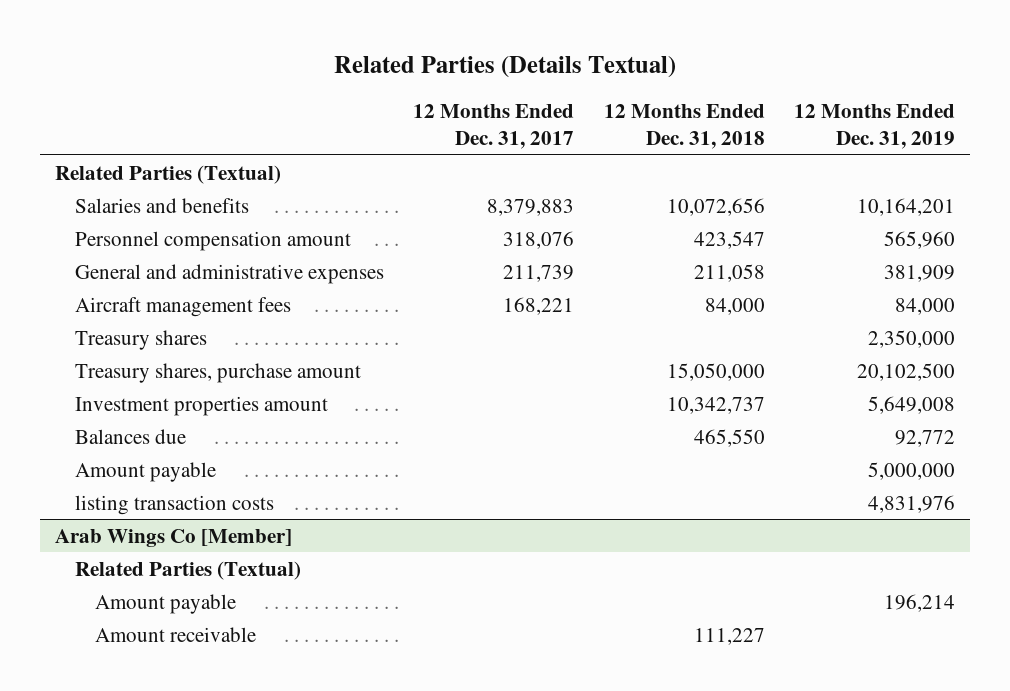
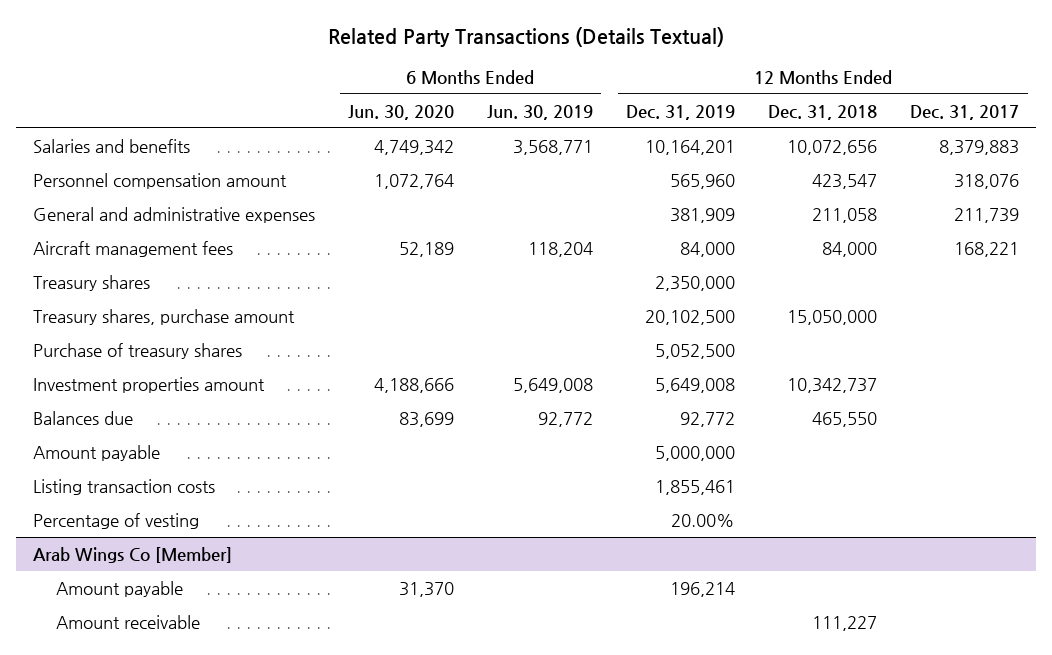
- Related Parties (Details Textual)
+ Related Party Transactions (Details Textual)
- | 12 Months Ended Dec. 31, 2017 | 12 Months Ended Dec. 31, 2018 | 12 Months Ended Dec. 31, 2019
+ | 6 Months Ended Jun. 30, 2020 | 6 Months Ended Jun. 30, 2019 | 12 Months Ended Dec. 31, 2019 | 12 Months Ended Dec. 31, 2018 | 12 Months Ended Dec. 31, 2017
- Related Parties (Textual)
+ Purchase of treasury shares | | | 5,052,500 | |
- listing transaction costs | | | 4,831,976
+ Listing transaction costs | | | 1,855,461 | |
+ Percentage of vesting | | | 20.00% | |
@ Arab Wings Co [Member]
- Related Parties (Textual)

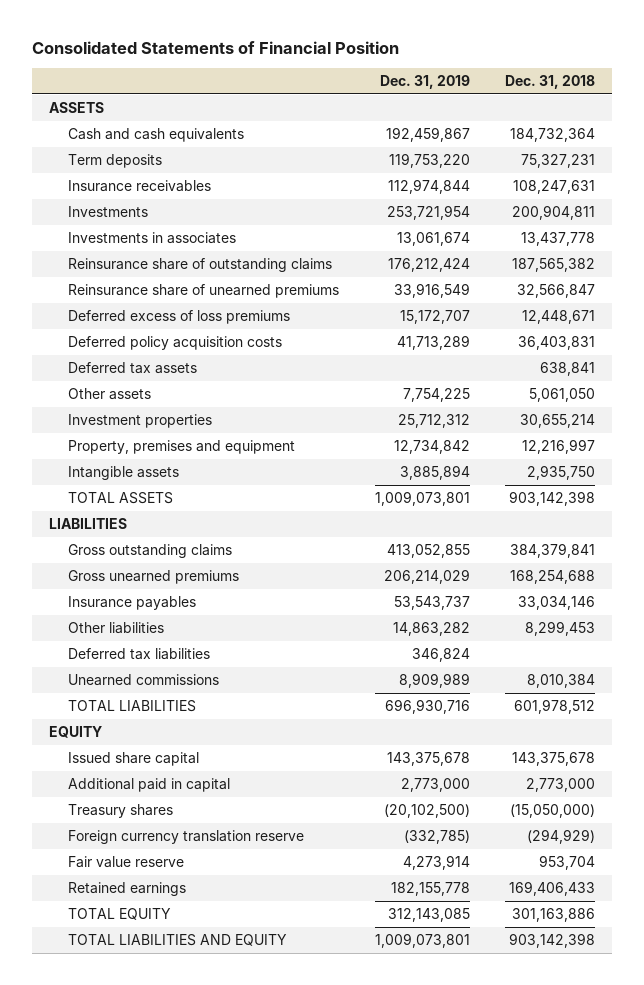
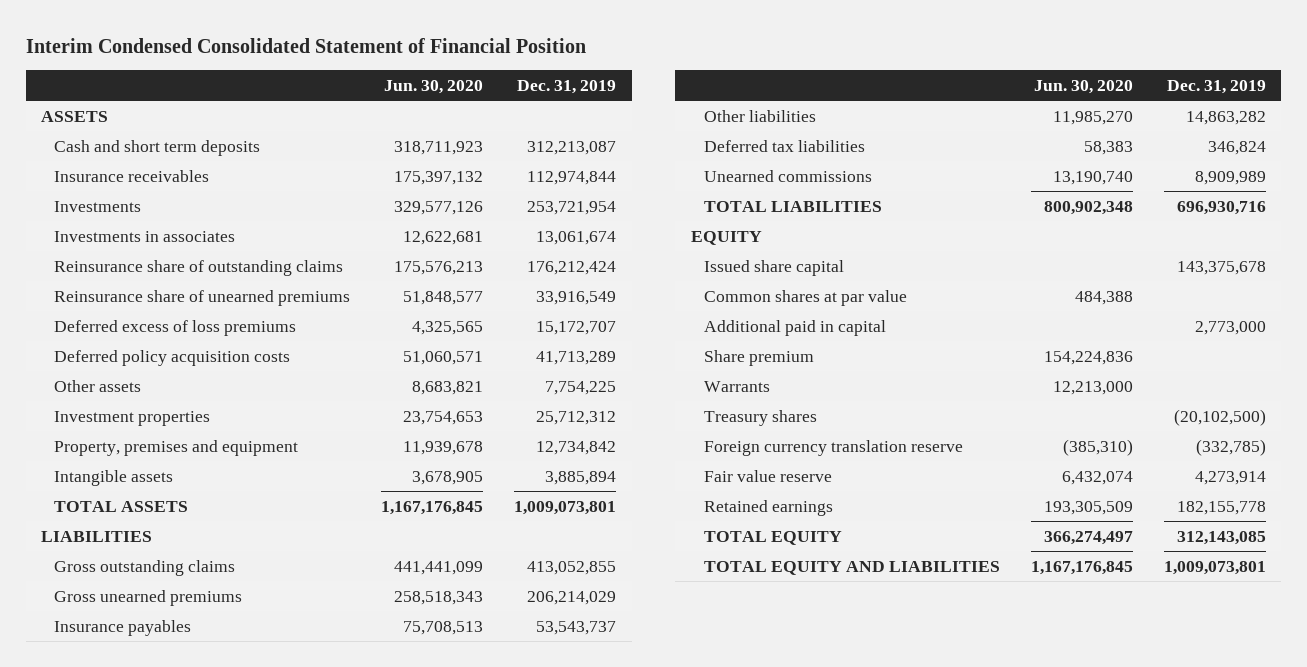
- Consolidated Statements of Financial Position
+ Interim Condensed Consolidated Statement of Financial Position
- | Dec. 31, 2019 | Dec. 31, 2018
+ | Jun. 30, 2020 | Dec. 31, 2019
- Cash and cash equivalents | 192,459,867 | 184,732,364
- Term deposits | 119,753,220 | 75,327,231
+ Cash and short term deposits | 318,711,923 | 312,213,087
- Deferred tax assets | | 638,841
+ Common shares at par value | 484,388 |
+ Share premium | 154,224,836 |
+ Warrants | 12,213,000 |
- TOTAL LIABILITIES AND EQUITY | 1,009,073,801 | 903,142,398
+ TOTAL EQUITY AND LIABILITIES | 1,167,176,845 | 1,009,073,801

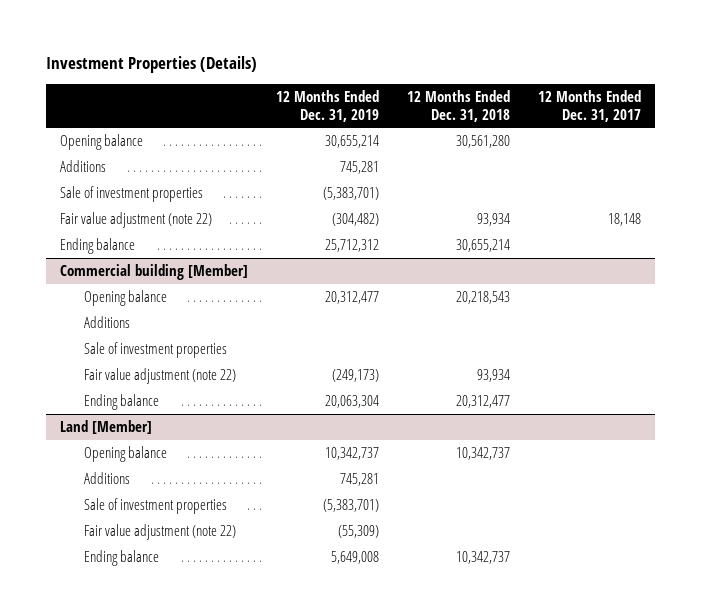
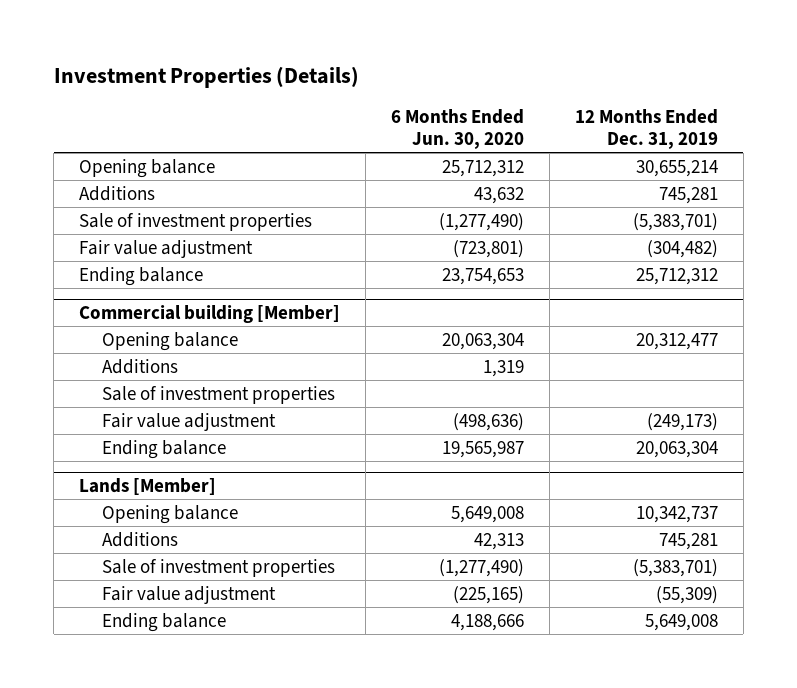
- | 12 Months Ended Dec. 31, 2019 | 12 Months Ended Dec. 31, 2018 | 12 Months Ended Dec. 31, 2017
+ | 6 Months Ended Jun. 30, 2020 | 12 Months Ended Dec. 31, 2019
- Fair value adjustment (note 22) | (304,482) | 93,934 | 18,148
+ Fair value adjustment | (723,801) | (304,482)
@ Commercial building [Member]
- Fair value adjustment (note 22) | (249,173) | 93,934 |
+ Fair value adjustment | (498,636) | (249,173)
- Land [Member]
+ Lands [Member]
- Fair value adjustment (note 22) | (55,309) | |
+ Fair value adjustment | (225,165) | (55,309)

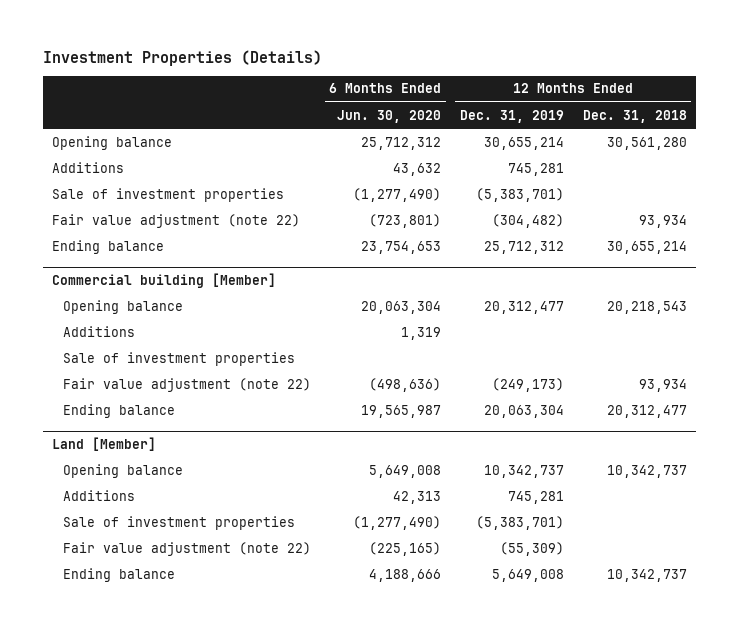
- | 6 Months Ended Jun. 30, 2020 | 12 Months Ended Dec. 31, 2019
+ | 6 Months Ended Jun. 30, 2020 | 12 Months Ended Dec. 31, 2019 | 12 Months Ended Dec. 31, 2018
- Fair value adjustment | (723,801) | (304,482)
+ Fair value adjustment (note 22) | (723,801) | (304,482) | 93,934
@ Commercial building [Member]
- Fair value adjustment | (498,636) | (249,173)
+ Fair value adjustment (note 22) | (498,636) | (249,173) | 93,934
- Lands [Member]
+ Land [Member]
- Fair value adjustment | (225,165) | (55,309)
+ Fair value adjustment (note 22) | (225,165) | (55,309) |

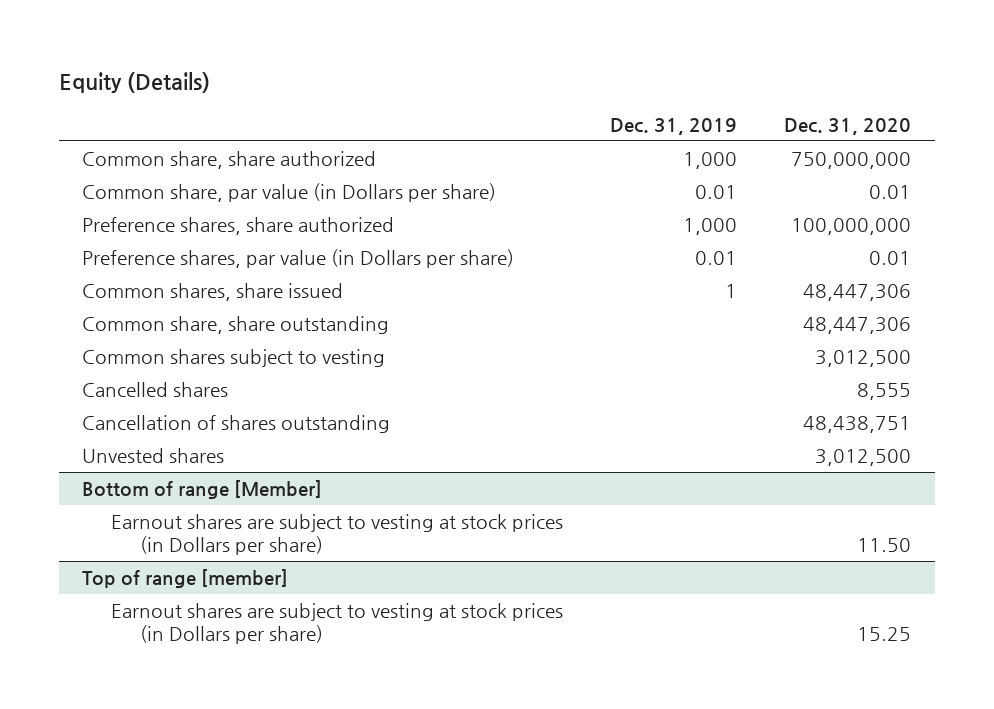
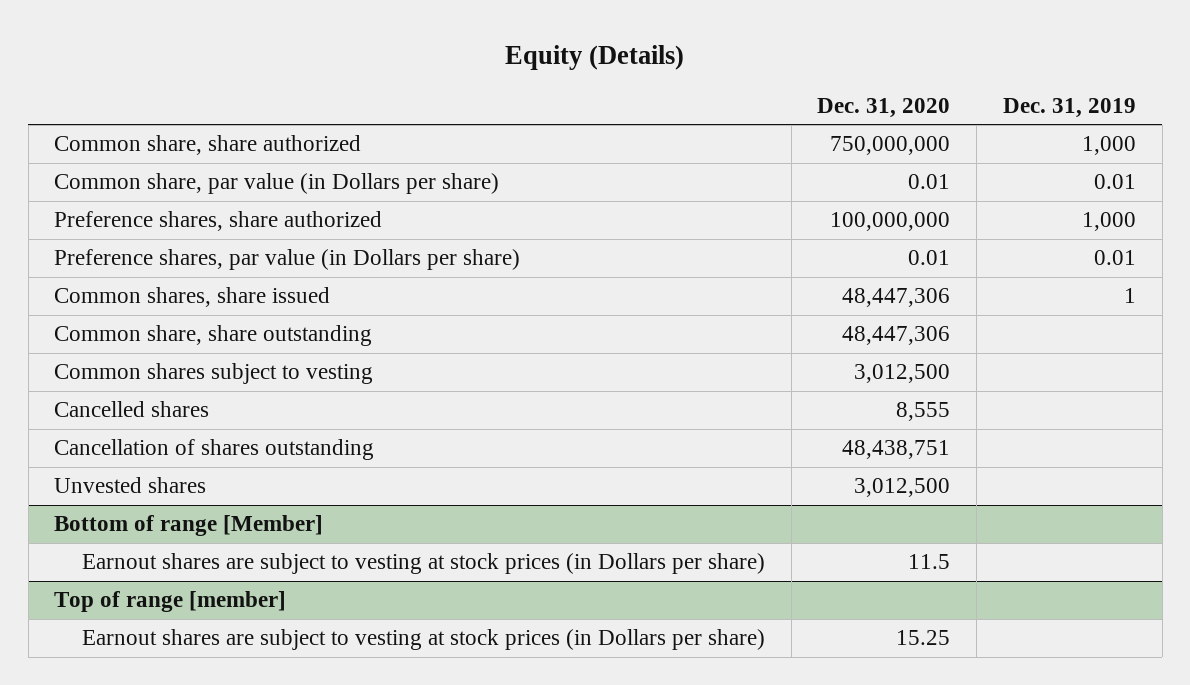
- | Dec. 31, 2019 | Dec. 31, 2020
+ | Dec. 31, 2020 | Dec. 31, 2019
@ Bottom of range [Member]
- Earnout shares are subject to vesting at stock prices (in Dollars per share) | | 11.50
+ Earnout shares are subject to vesting at stock prices (in Dollars per share) | 11.5 |

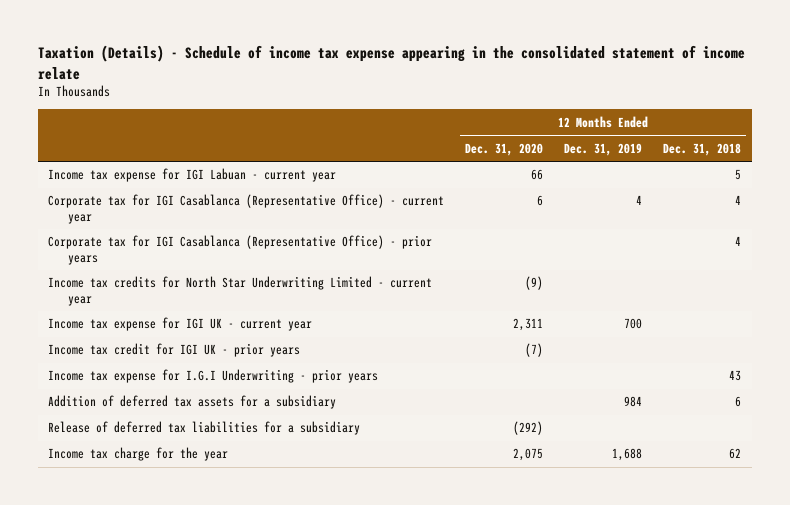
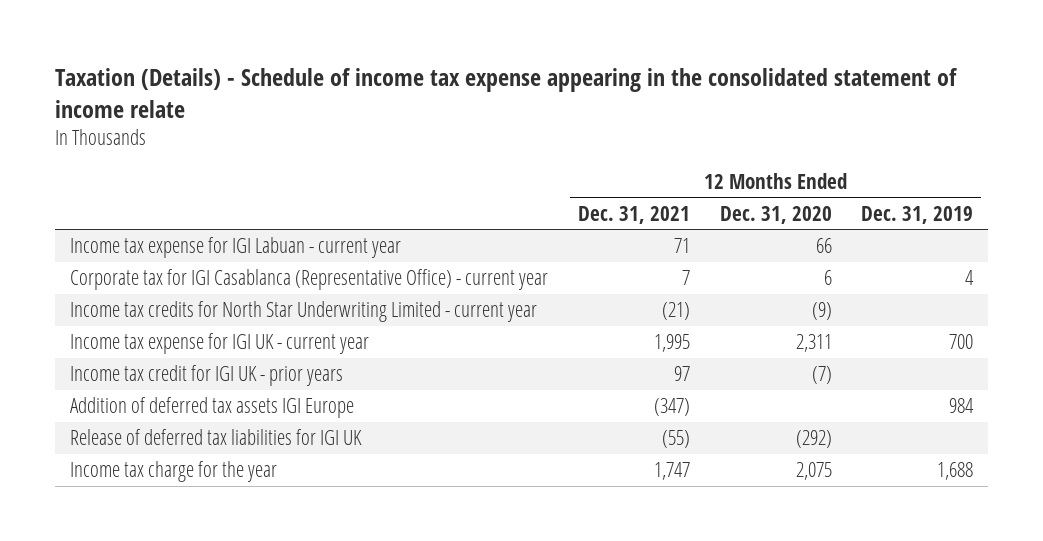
- | 12 Months Ended Dec. 31, 2020 | 12 Months Ended Dec. 31, 2019 | 12 Months Ended Dec. 31, 2018
+ | 12 Months Ended Dec. 31, 2021 | 12 Months Ended Dec. 31, 2020 | 12 Months Ended Dec. 31, 2019
- Corporate tax for IGI Casablanca (Representative Office) - prior years | | | 4
- Income tax expense for I.G.I Underwriting - prior years | | | 43
- Addition of deferred tax assets for a subsidiary | | 984 | 6
- Release of deferred tax liabilities for a subsidiary | (292) | |
+ Addition of deferred tax assets IGI Europe | (347) | | 984
+ Release of deferred tax liabilities for IGI UK | (55) | (292) |

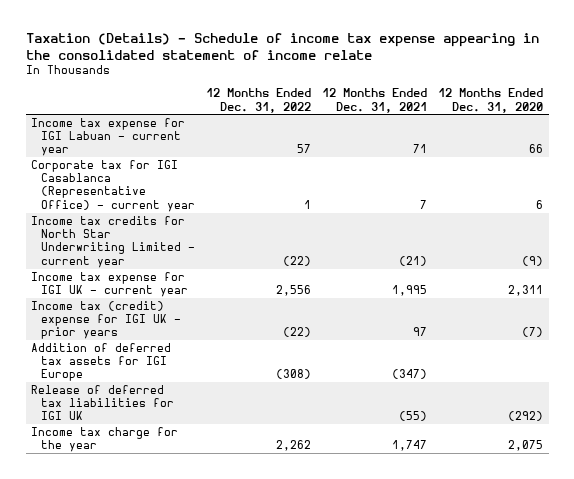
- | 12 Months Ended Dec. 31, 2021 | 12 Months Ended Dec. 31, 2020 | 12 Months Ended Dec. 31, 2019
+ | 12 Months Ended Dec. 31, 2022 | 12 Months Ended Dec. 31, 2021 | 12 Months Ended Dec. 31, 2020
- Income tax credit for IGI UK - prior years | 97 | (7) |
- Addition of deferred tax assets IGI Europe | (347) | | 984
+ Income tax (credit) expense for IGI UK - prior years | (22) | 97 | (7)
+ Addition of deferred tax assets for IGI Europe | (308) | (347) |

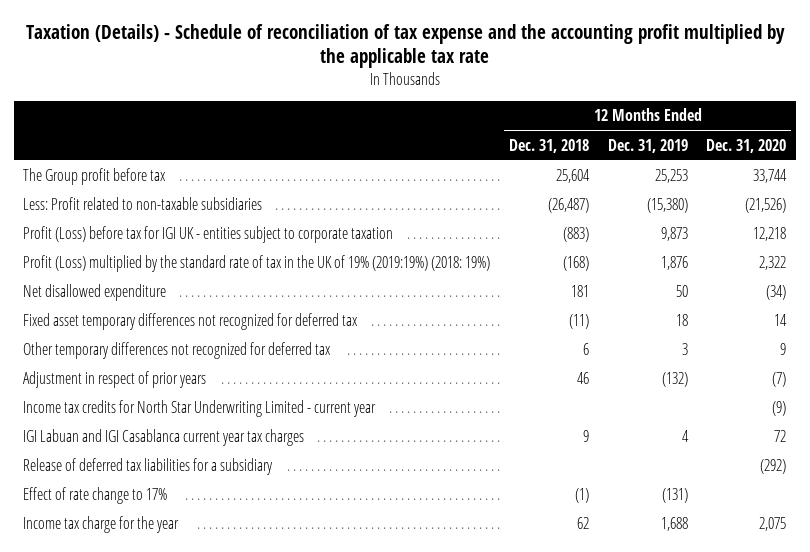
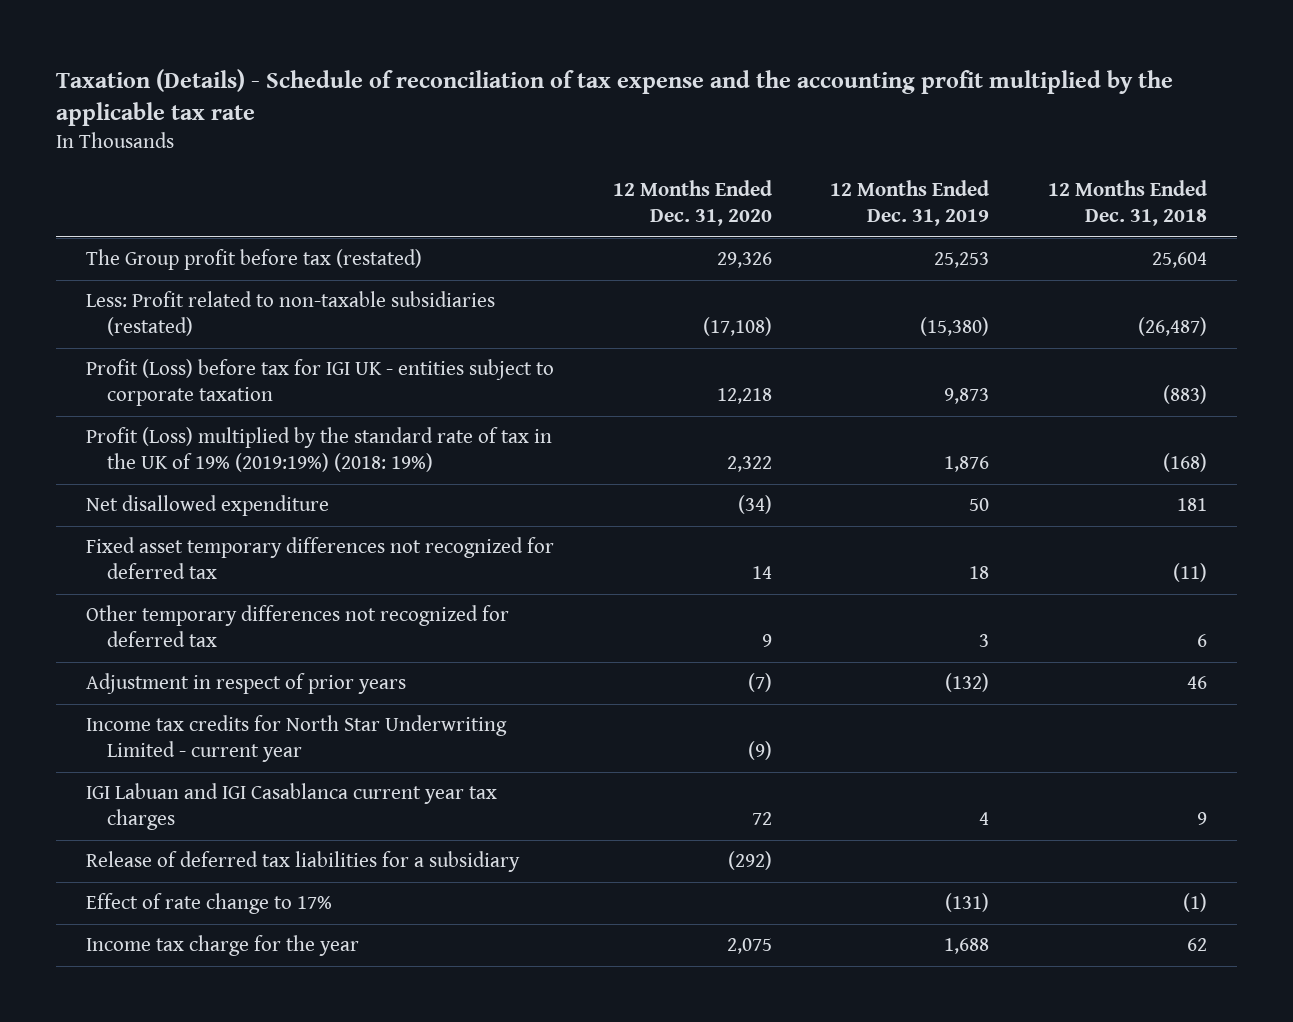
- | 12 Months Ended Dec. 31, 2018 | 12 Months Ended Dec. 31, 2019 | 12 Months Ended Dec. 31, 2020
+ | 12 Months Ended Dec. 31, 2020 | 12 Months Ended Dec. 31, 2019 | 12 Months Ended Dec. 31, 2018
- The Group profit before tax | 25,604 | 25,253 | 33,744
- Less: Profit related to non-taxable subsidiaries | (26,487) | (15,380) | (21,526)
+ The Group profit before tax (restated) | 29,326 | 25,253 | 25,604
+ Less: Profit related to non-taxable subsidiaries (restated) | (17,108) | (15,380) | (26,487)

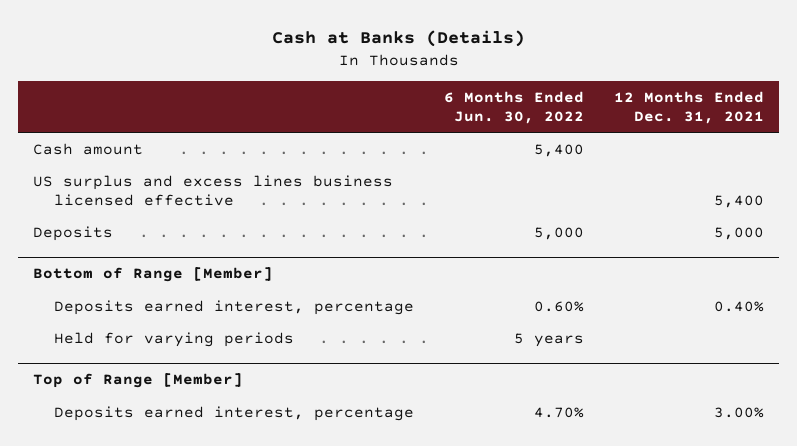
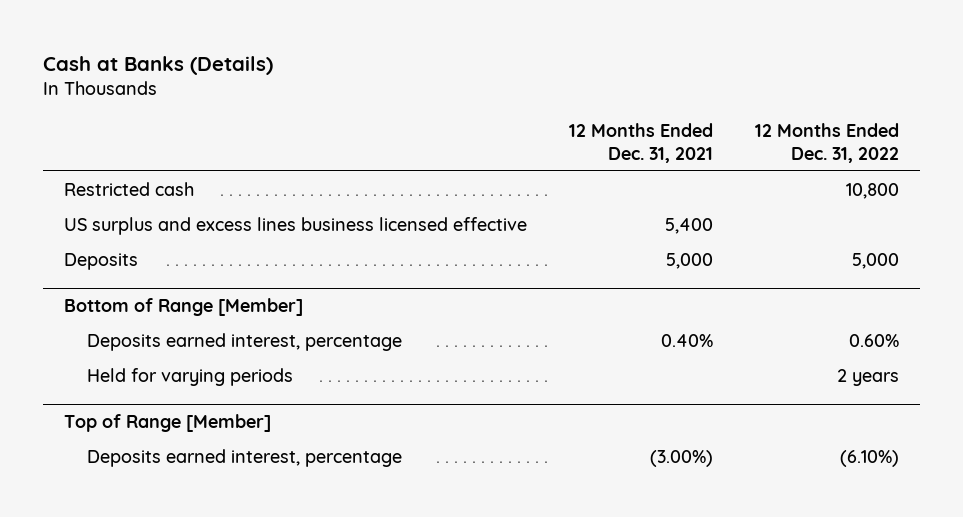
- | 6 Months Ended Jun. 30, 2022 | 12 Months Ended Dec. 31, 2021
+ | 12 Months Ended Dec. 31, 2021 | 12 Months Ended Dec. 31, 2022
- Cash amount | 5,400 |
+ Restricted cash | | 10,800
@ Top of Range [Member]
- Deposits earned interest, percentage | 4.70% | 3.00%
+ Deposits earned interest, percentage | (3.00%) | (6.10%)

